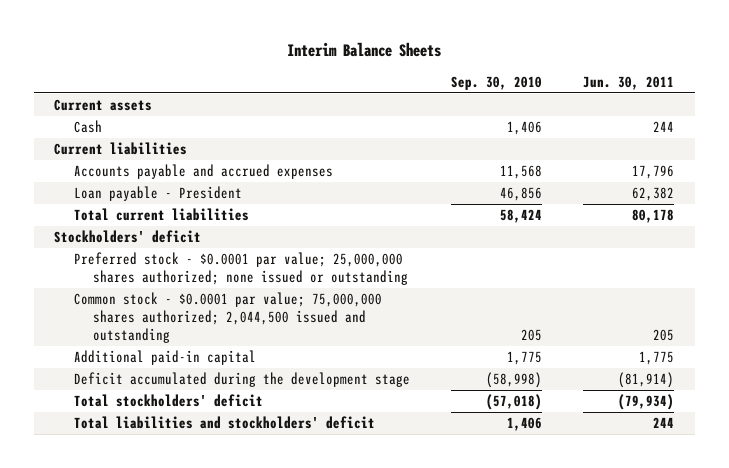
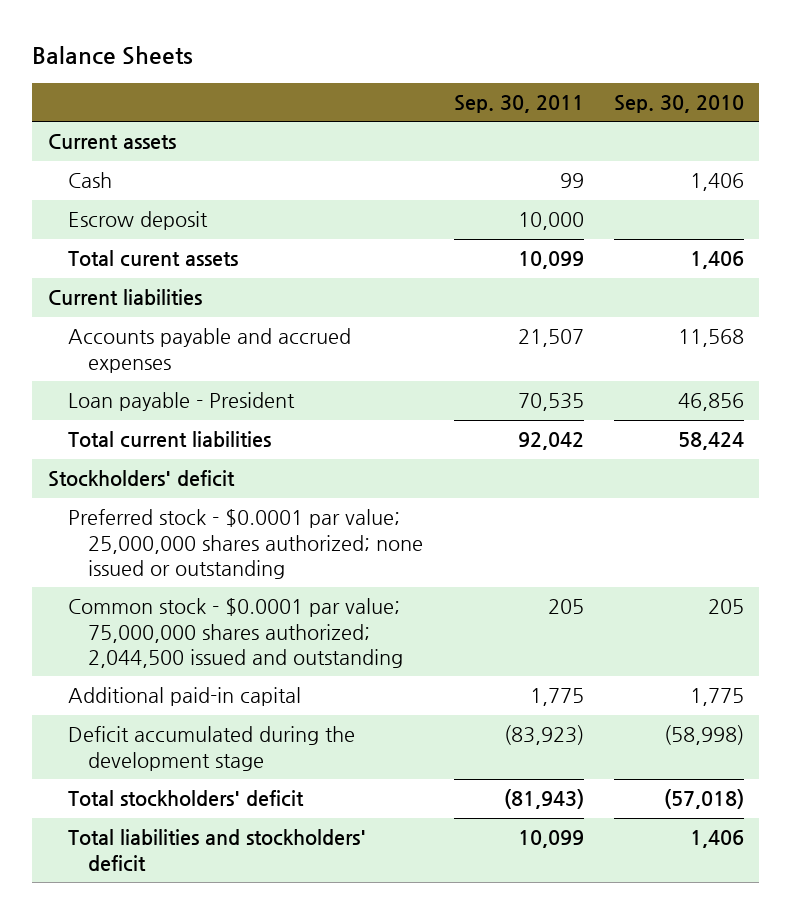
- Interim Balance Sheets
+ Balance Sheets
- | Sep. 30, 2010 | Jun. 30, 2011
+ | Sep. 30, 2011 | Sep. 30, 2010
+ Escrow deposit | 10,000 |
+ Total curent assets | 10,099 | 1,406

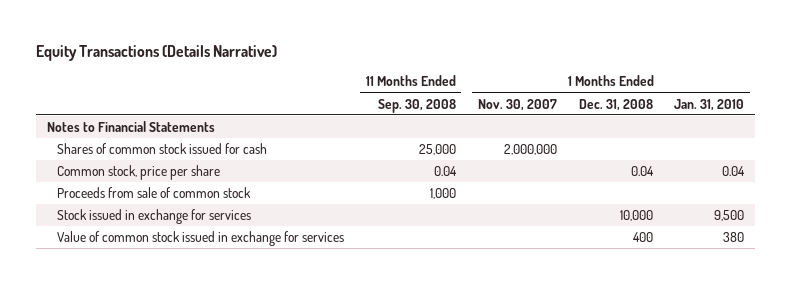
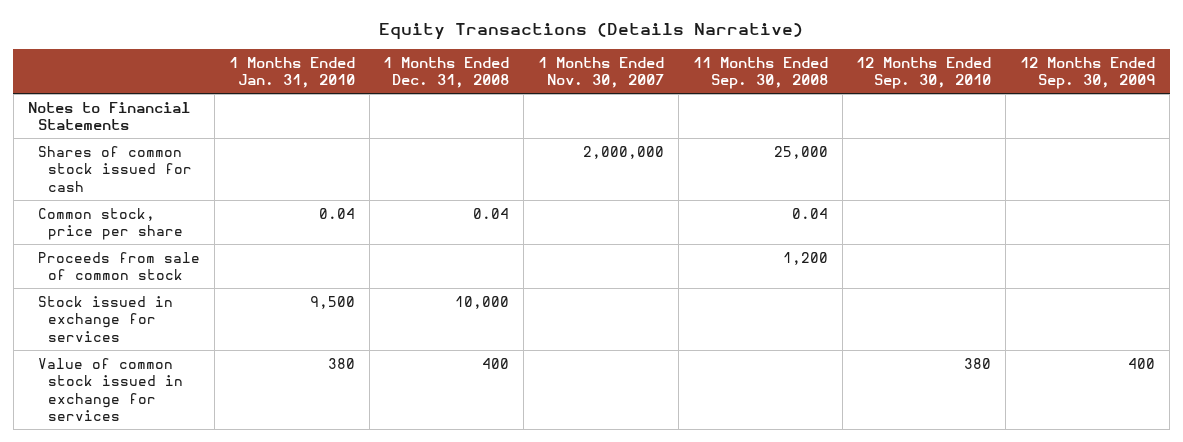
- | 11 Months Ended Sep. 30, 2008 | 1 Months Ended Nov. 30, 2007 | 1 Months Ended Dec. 31, 2008 | 1 Months Ended Jan. 31, 2010
+ | 1 Months Ended Jan. 31, 2010 | 1 Months Ended Dec. 31, 2008 | 1 Months Ended Nov. 30, 2007 | 11 Months Ended Sep. 30, 2008 | 12 Months Ended Sep. 30, 2010 | 12 Months Ended Sep. 30, 2009
- Proceeds from sale of common stock | 1,000 | | |
+ Proceeds from sale of common stock | | | | 1,200 | |

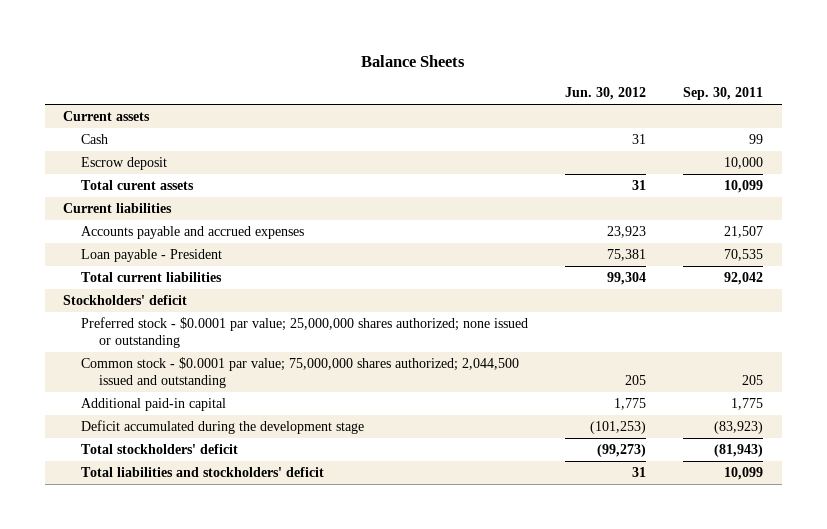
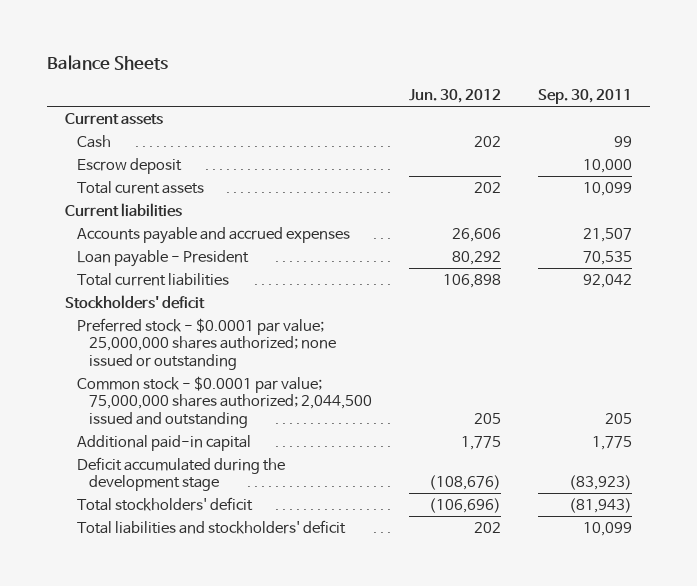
- Cash | 31 | 99
+ Cash | 202 | 99
- Total curent assets | 31 | 10,099
+ Total curent assets | 202 | 10,099
- Accounts payable and accrued expenses | 23,923 | 21,507
- Loan payable - President | 75,381 | 70,535
- Total current liabilities | 99,304 | 92,042
+ Accounts payable and accrued expenses | 26,606 | 21,507
+ Loan payable - President | 80,292 | 70,535
+ Total current liabilities | 106,898 | 92,042
- Deficit accumulated during the development stage | (101,253) | (83,923)
- Total stockholders' deficit | (99,273) | (81,943)
- Total liabilities and stockholders' deficit | 31 | 10,099
+ Deficit accumulated during the development stage | (108,676) | (83,923)
+ Total stockholders' deficit | (106,696) | (81,943)
+ Total liabilities and stockholders' deficit | 202 | 10,099

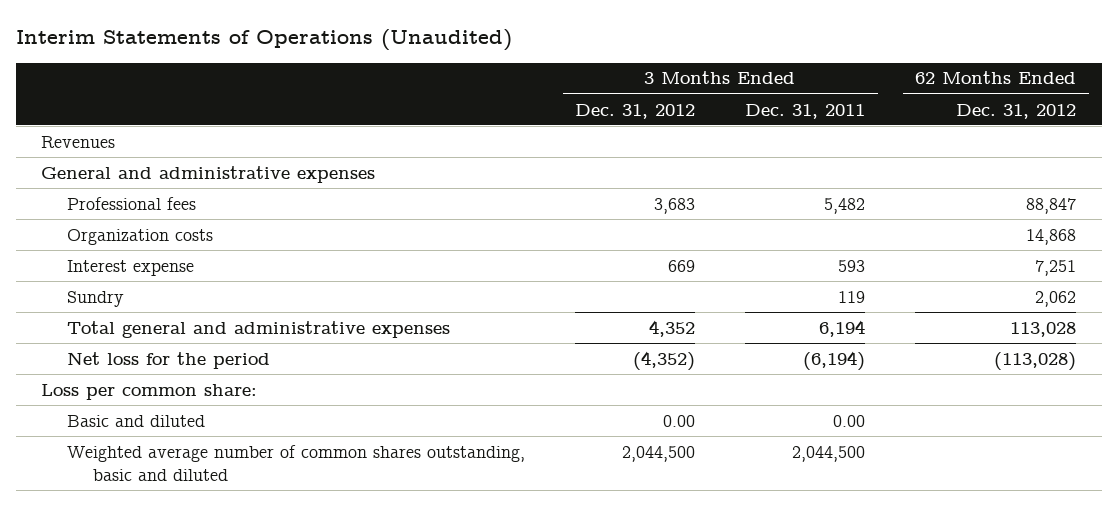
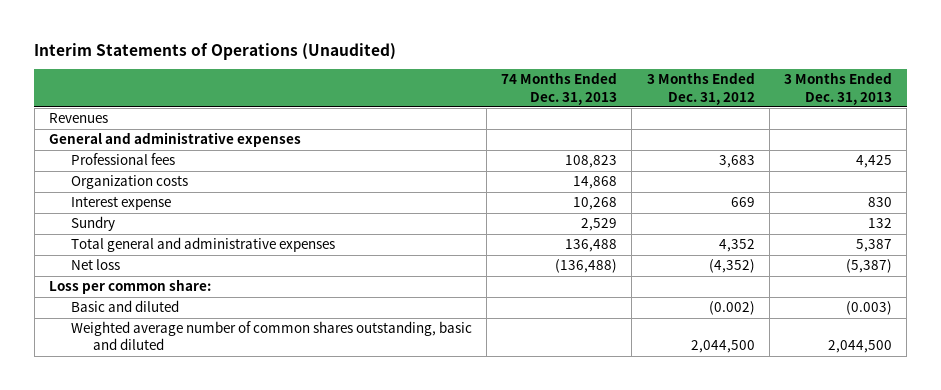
- | 3 Months Ended Dec. 31, 2012 | 3 Months Ended Dec. 31, 2011 | 62 Months Ended Dec. 31, 2012
+ | 74 Months Ended Dec. 31, 2013 | 3 Months Ended Dec. 31, 2012 | 3 Months Ended Dec. 31, 2013
- Net loss for the period | (4,352) | (6,194) | (113,028)
+ Net loss | (136,488) | (4,352) | (5,387)
- Basic and diluted | 0.00 | 0.00 |
+ Basic and diluted | | (0.002) | (0.003)

